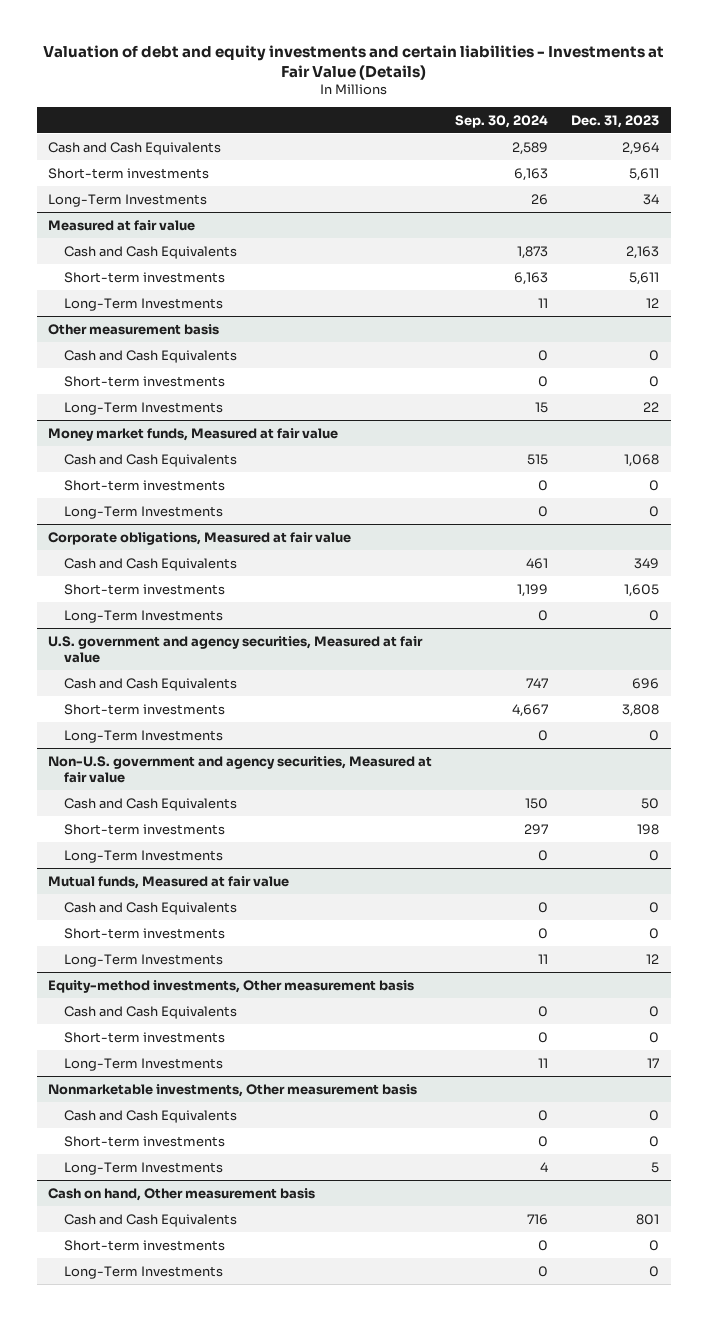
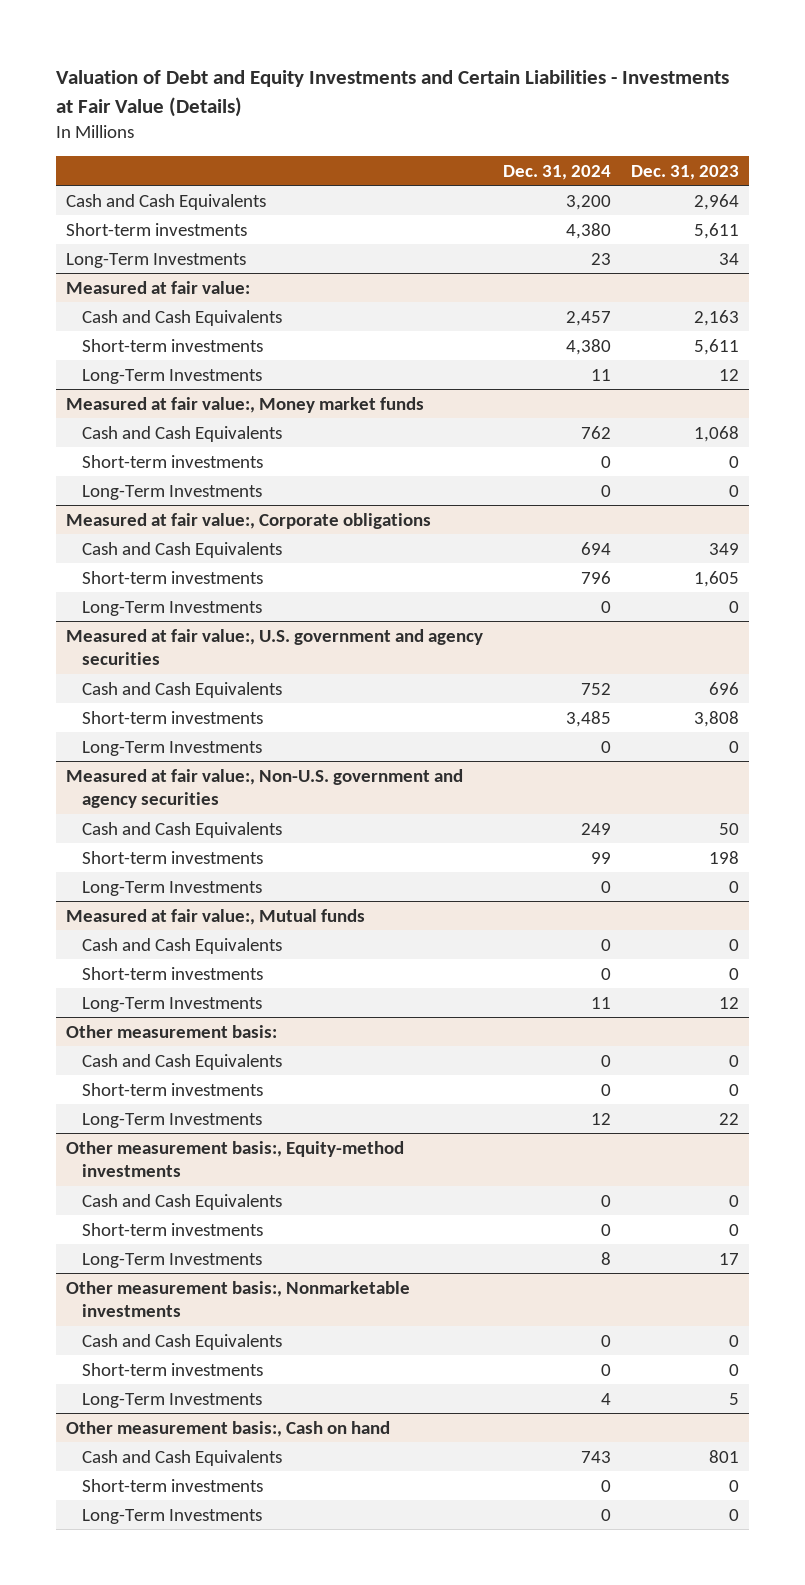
- Valuation of debt and equity investments and certain liabilities - Investments at Fair Value (Details)
+ Valuation of Debt and Equity Investments and Certain Liabilities - Investments at Fair Value (Details)
- | Sep. 30, 2024 | Dec. 31, 2023
+ | Dec. 31, 2024 | Dec. 31, 2023
- Measured at fair value
+ Measured at fair value:
- Other measurement basis
- Cash and Cash Equivalents | 0 | 0
- Short-term investments | 0 | 0
- Long-Term Investments | 15 | 22
- Money market funds, Measured at fair value
+ Measured at fair value:, Money market funds
- Corporate obligations, Measured at fair value
+ Measured at fair value:, Corporate obligations
- U.S. government and agency securities, Measured at fair value
+ Measured at fair value:, U.S. government and agency securities
- Non-U.S. government and agency securities, Measured at fair value
+ Measured at fair value:, Non-U.S. government and agency securities
- Mutual funds, Measured at fair value
+ Measured at fair value:, Mutual funds
- Equity-method investments, Other measurement basis
+ Other measurement basis:
+ Long-Term Investments | 12 | 22
+ Other measurement basis:, Equity-method investments
+ Cash and Cash Equivalents | 0 | 0
+ Short-term investments | 0 | 0
- Nonmarketable investments, Other measurement basis
+ Other measurement basis:, Nonmarketable investments
- Cash on hand, Other measurement basis
+ Other measurement basis:, Cash on hand

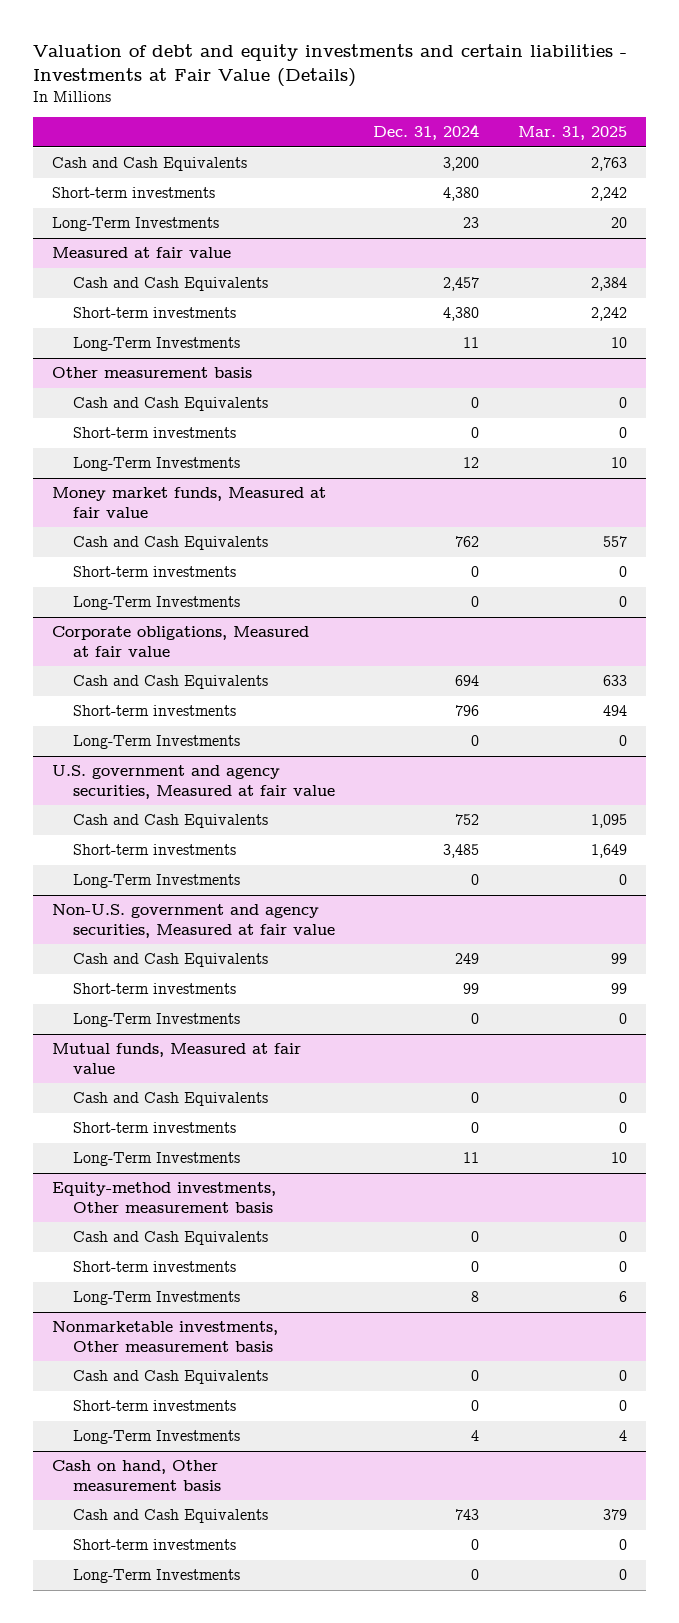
- Valuation of Debt and Equity Investments and Certain Liabilities - Investments at Fair Value (Details)
+ Valuation of debt and equity investments and certain liabilities - Investments at Fair Value (Details)
- | Dec. 31, 2024 | Dec. 31, 2023
+ | Dec. 31, 2024 | Mar. 31, 2025
- Measured at fair value:
+ Measured at fair value
- Measured at fair value:, Money market funds
+ Other measurement basis
+ Cash and Cash Equivalents | 0 | 0
+ Short-term investments | 0 | 0
+ Long-Term Investments | 12 | 10
+ Money market funds, Measured at fair value
- Measured at fair value:, Corporate obligations
+ Corporate obligations, Measured at fair value
- Measured at fair value:, U.S. government and agency securities
+ U.S. government and agency securities, Measured at fair value
- Measured at fair value:, Non-U.S. government and agency securities
+ Non-U.S. government and agency securities, Measured at fair value
- Measured at fair value:, Mutual funds
+ Mutual funds, Measured at fair value
- Other measurement basis:
- Cash and Cash Equivalents | 0 | 0
- Short-term investments | 0 | 0
- Long-Term Investments | 12 | 22
- Other measurement basis:, Equity-method investments
+ Equity-method investments, Other measurement basis
- Other measurement basis:, Nonmarketable investments
+ Nonmarketable investments, Other measurement basis
- Other measurement basis:, Cash on hand
+ Cash on hand, Other measurement basis

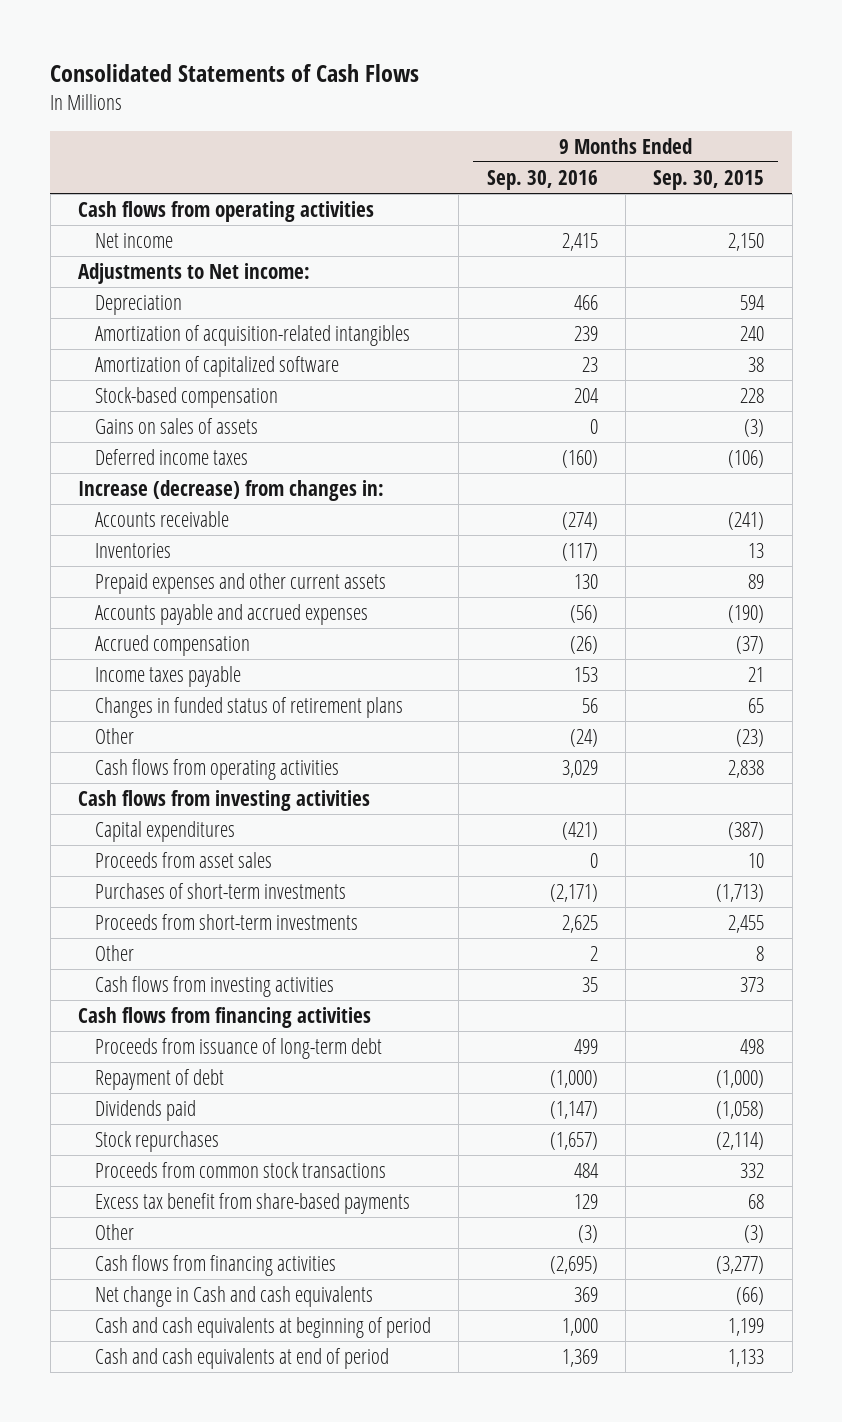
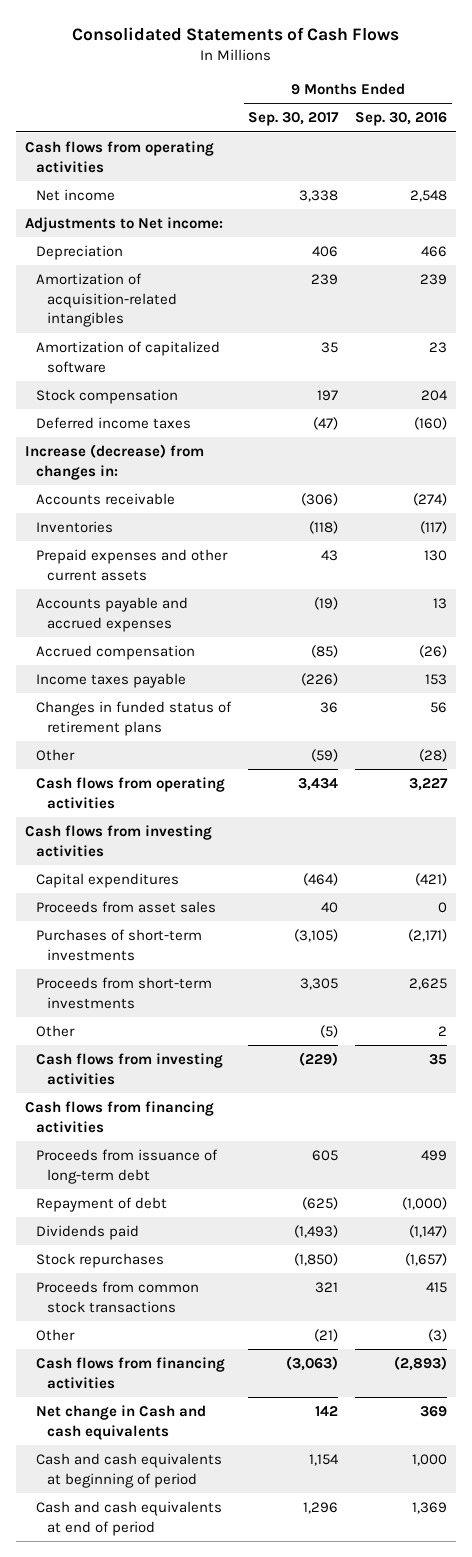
- | 9 Months Ended Sep. 30, 2016 | 9 Months Ended Sep. 30, 2015
+ | 9 Months Ended Sep. 30, 2017 | 9 Months Ended Sep. 30, 2016
- Net income | 2,415 | 2,150
+ Net income | 3,338 | 2,548
- Stock-based compensation | 204 | 228
- Gains on sales of assets | 0 | (3)
+ Stock compensation | 197 | 204
- Accounts payable and accrued expenses | (56) | (190)
+ Accounts payable and accrued expenses | (19) | 13
- Other | (24) | (23)
- Cash flows from operating activities | 3,029 | 2,838
+ Other | (59) | (28)
+ Cash flows from operating activities | 3,434 | 3,227
- Proceeds from common stock transactions | 484 | 332
- Excess tax benefit from share-based payments | 129 | 68
+ Proceeds from common stock transactions | 321 | 415
- Cash flows from financing activities | (2,695) | (3,277)
+ Cash flows from financing activities | (3,063) | (2,893)

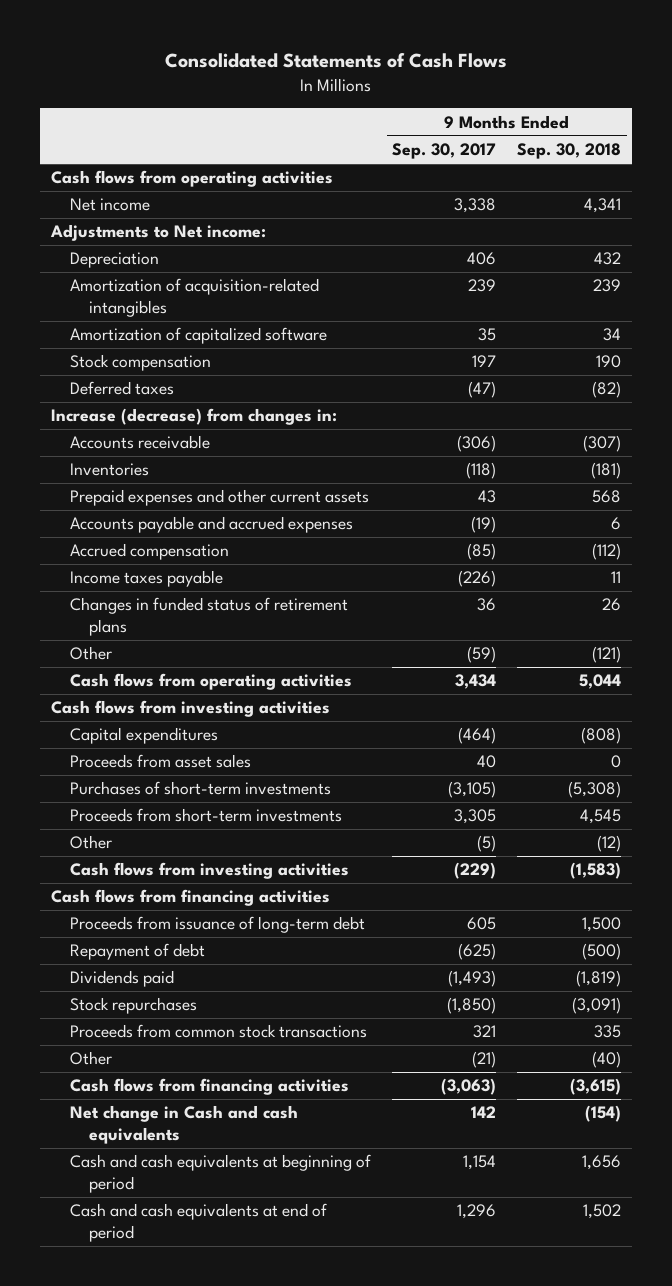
- | 9 Months Ended Sep. 30, 2017 | 9 Months Ended Sep. 30, 2016
+ | 9 Months Ended Sep. 30, 2017 | 9 Months Ended Sep. 30, 2018
- Deferred income taxes | (47) | (160)
+ Deferred taxes | (47) | (82)

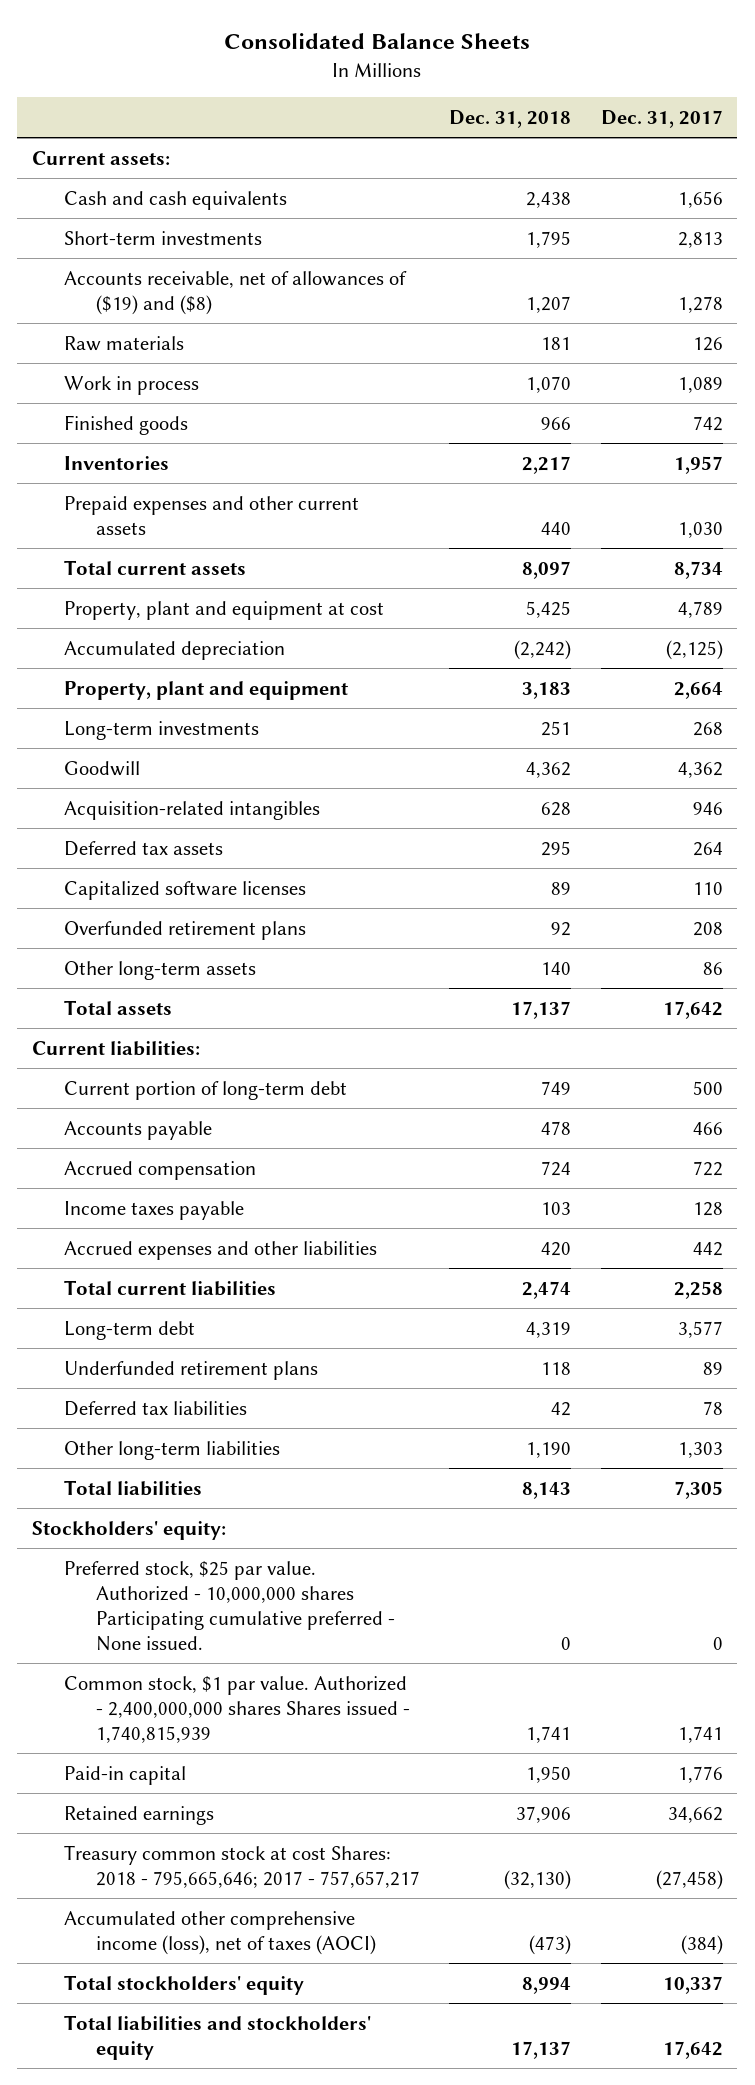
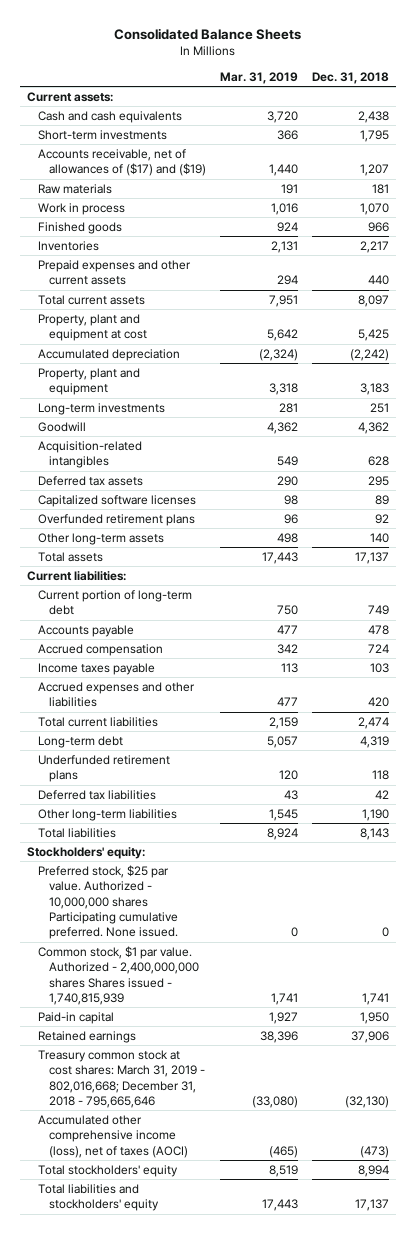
- | Dec. 31, 2018 | Dec. 31, 2017
+ | Mar. 31, 2019 | Dec. 31, 2018
- Accounts receivable, net of allowances of ($19) and ($8) | 1,207 | 1,278
+ Accounts receivable, net of allowances of ($17) and ($19) | 1,440 | 1,207
- Preferred stock, $25 par value. Authorized - 10,000,000 shares Participating cumulative preferred - None issued. | 0 | 0
+ Preferred stock, $25 par value. Authorized - 10,000,000 shares Participating cumulative preferred. None issued. | 0 | 0
- Treasury common stock at cost Shares: 2018 - 795,665,646; 2017 - 757,657,217 | (32,130) | (27,458)
+ Treasury common stock at cost shares: March 31, 2019 - 802,016,668; December 31, 2018 - 795,665,646 | (33,080) | (32,130)

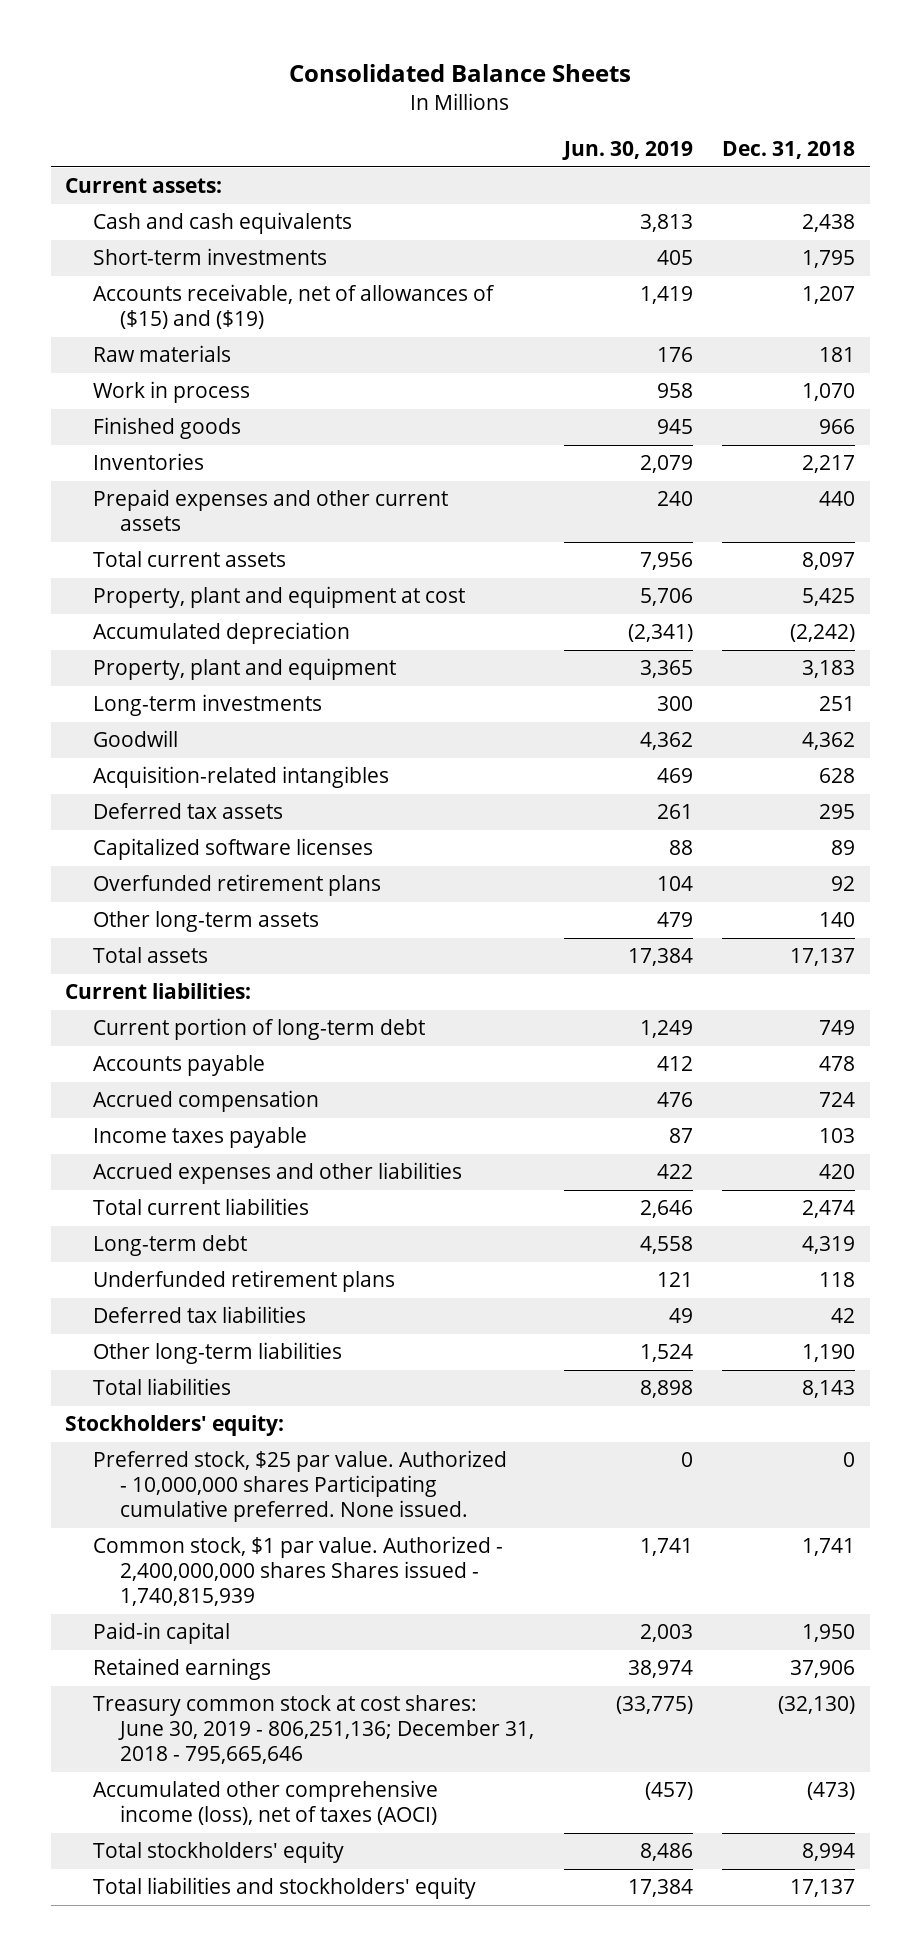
- | Mar. 31, 2019 | Dec. 31, 2018
+ | Jun. 30, 2019 | Dec. 31, 2018
- Accounts receivable, net of allowances of ($17) and ($19) | 1,440 | 1,207
+ Accounts receivable, net of allowances of ($15) and ($19) | 1,419 | 1,207
- Treasury common stock at cost shares: March 31, 2019 - 802,016,668; December 31, 2018 - 795,665,646 | (33,080) | (32,130)
+ Treasury common stock at cost shares: June 30, 2019 - 806,251,136; December 31, 2018 - 795,665,646 | (33,775) | (32,130)

